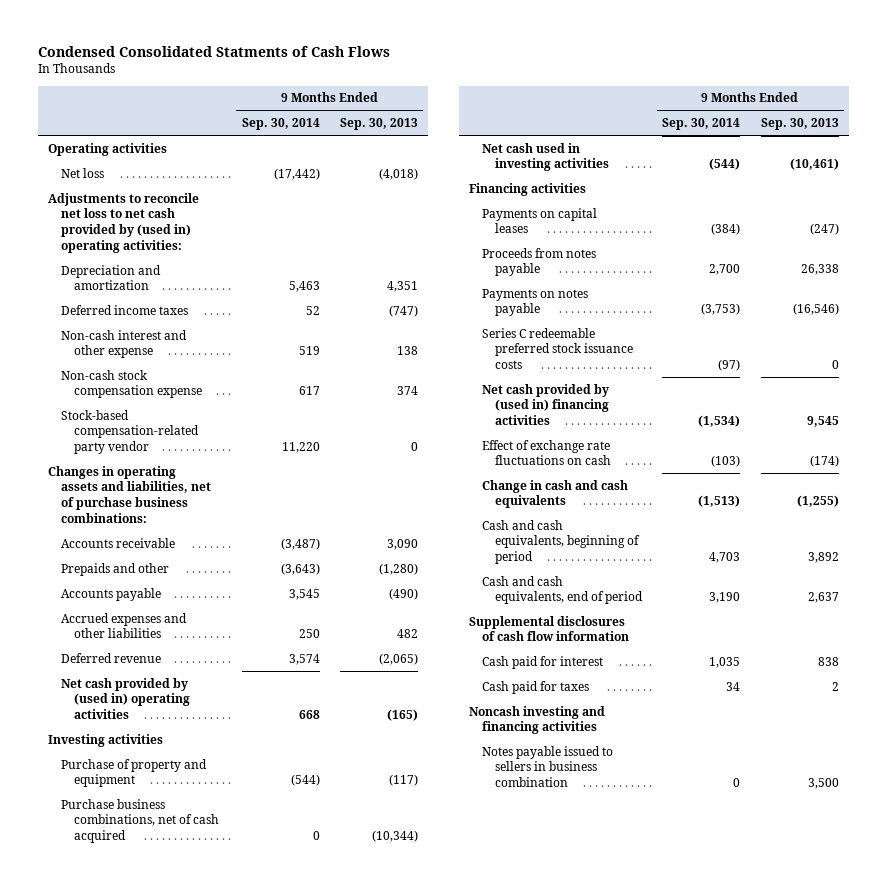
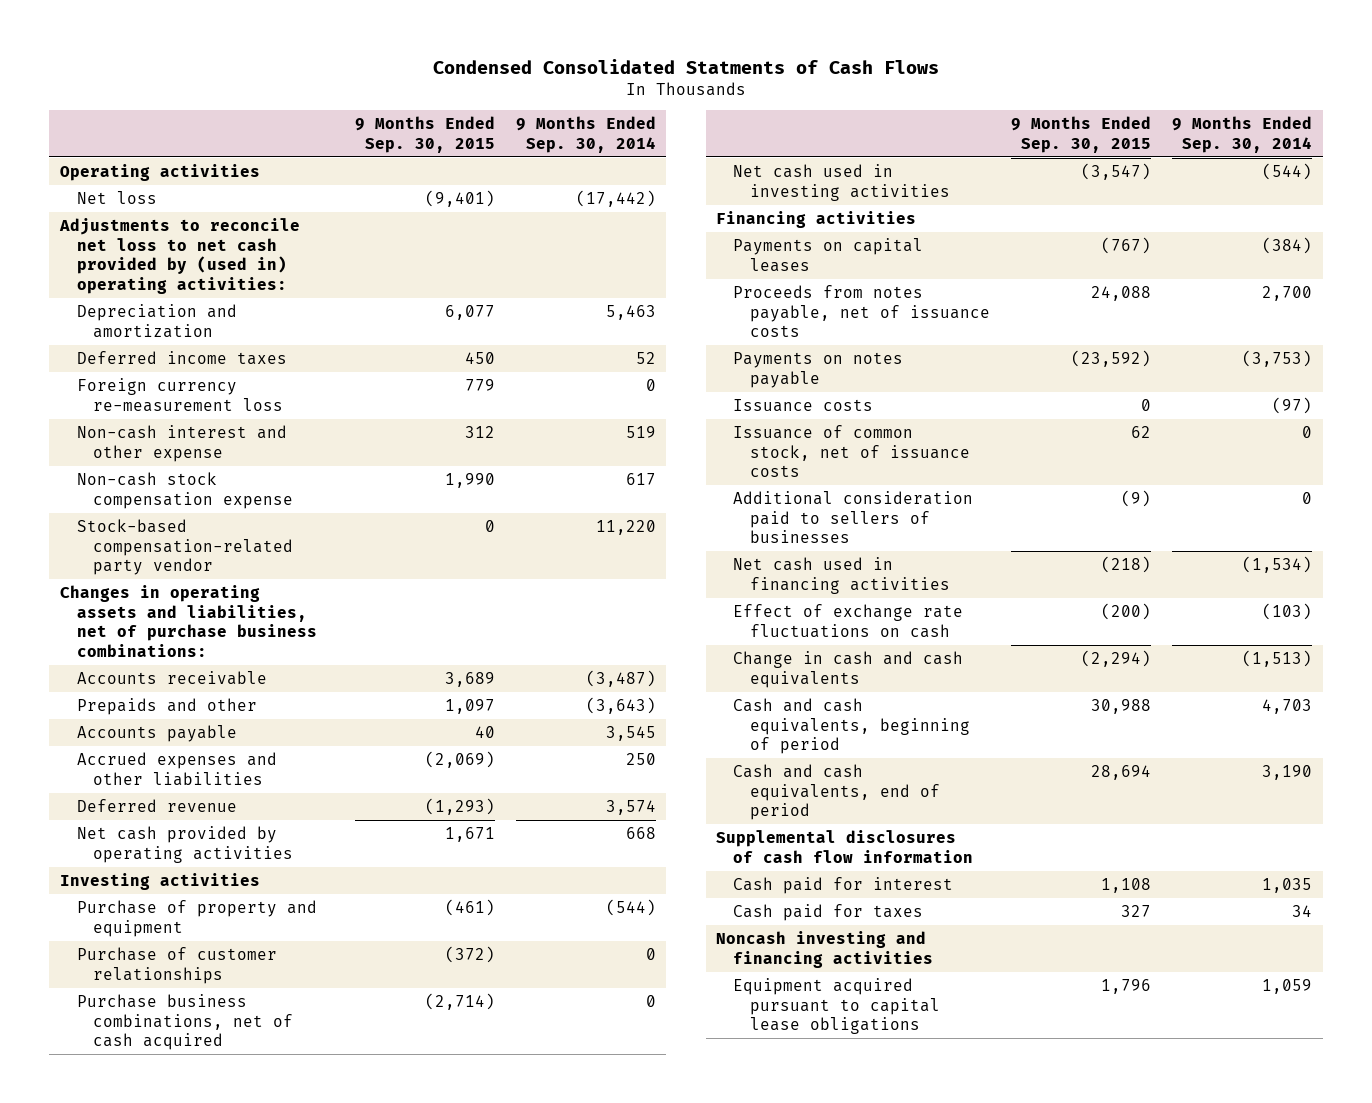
- | 9 Months Ended Sep. 30, 2014 | 9 Months Ended Sep. 30, 2013
+ | 9 Months Ended Sep. 30, 2015 | 9 Months Ended Sep. 30, 2014
+ Foreign currency re-measurement loss | 779 | 0
- Net cash provided by (used in) operating activities | 668 | (165)
+ Net cash provided by operating activities | 1,671 | 668
+ Purchase of customer relationships | (372) | 0
- Proceeds from notes payable | 2,700 | 26,338
+ Proceeds from notes payable, net of issuance costs | 24,088 | 2,700
- Series C redeemable preferred stock issuance costs | (97) | 0
- Net cash provided by (used in) financing activities | (1,534) | 9,545
+ Issuance costs | 0 | (97)
+ Issuance of common stock, net of issuance costs | 62 | 0
+ Additional consideration paid to sellers of businesses | (9) | 0
+ Net cash used in financing activities | (218) | (1,534)
- Notes payable issued to sellers in business combination | 0 | 3,500
+ Equipment acquired pursuant to capital lease obligations | 1,796 | 1,059

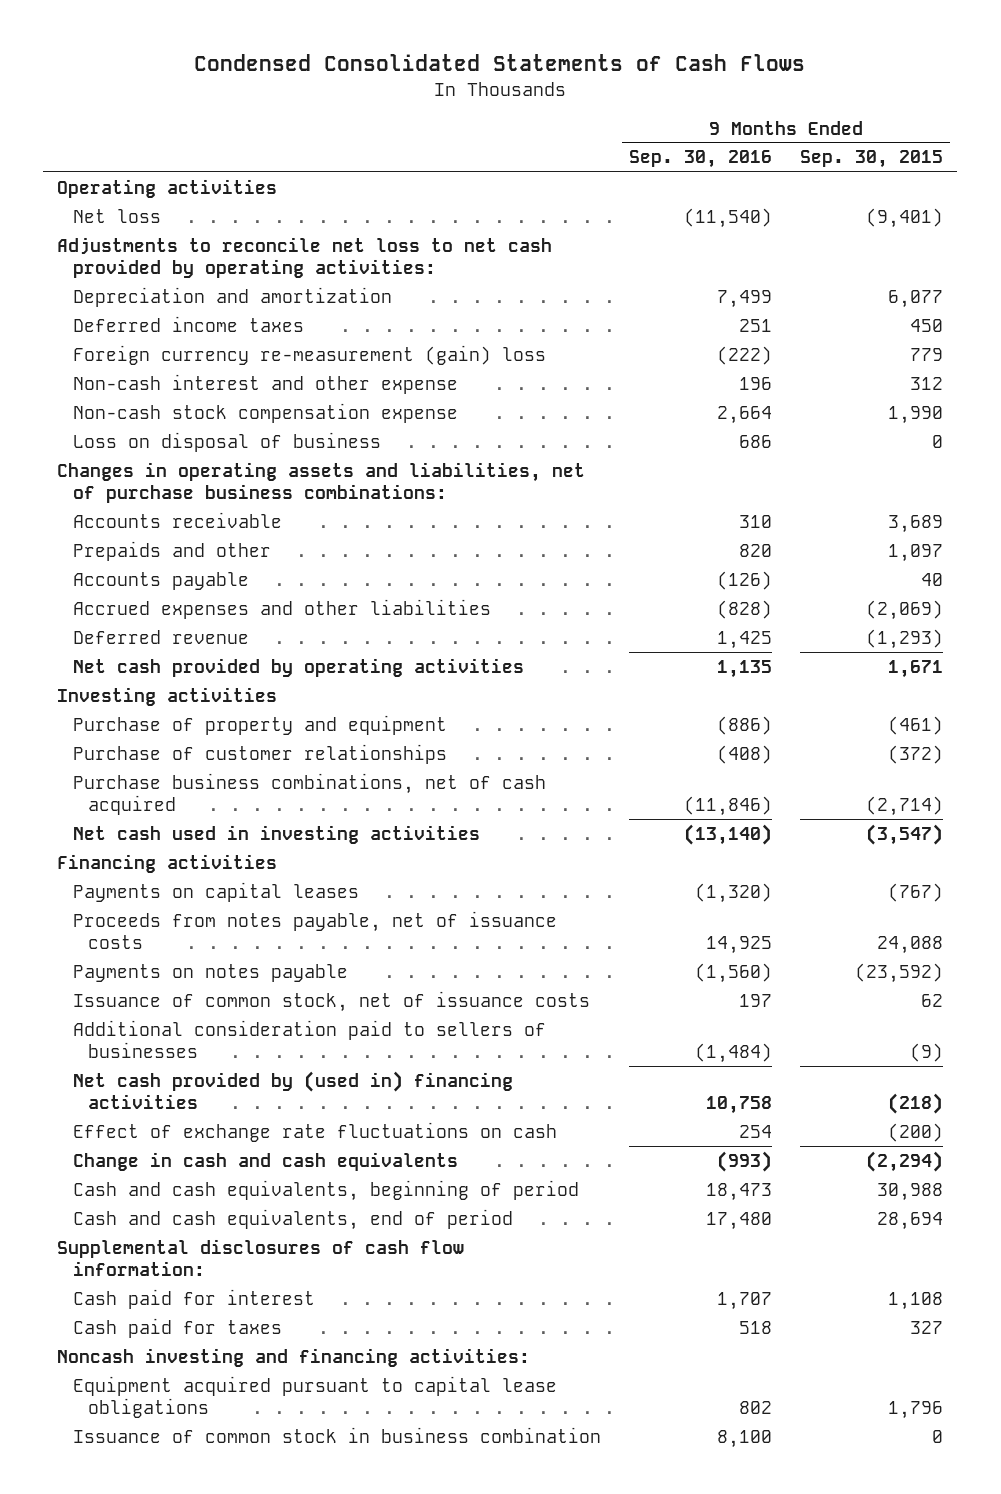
- Condensed Consolidated Statments of Cash Flows
+ Condensed Consolidated Statements of Cash Flows
- | 9 Months Ended Sep. 30, 2015 | 9 Months Ended Sep. 30, 2014
+ | 9 Months Ended Sep. 30, 2016 | 9 Months Ended Sep. 30, 2015
- Adjustments to reconcile net loss to net cash provided by (used in) operating activities:
+ Adjustments to reconcile net loss to net cash provided by operating activities:
- Foreign currency re-measurement loss | 779 | 0
+ Foreign currency re-measurement (gain) loss | (222) | 779
- Stock-based compensation-related party vendor | 0 | 11,220
+ Loss on disposal of business | 686 | 0
- Issuance costs | 0 | (97)
- Net cash used in financing activities | (218) | (1,534)
+ Net cash provided by (used in) financing activities | 10,758 | (218)
- Supplemental disclosures of cash flow information
+ Supplemental disclosures of cash flow information:
- Noncash investing and financing activities
+ Noncash investing and financing activities:
+ Issuance of common stock in business combination | 8,100 | 0

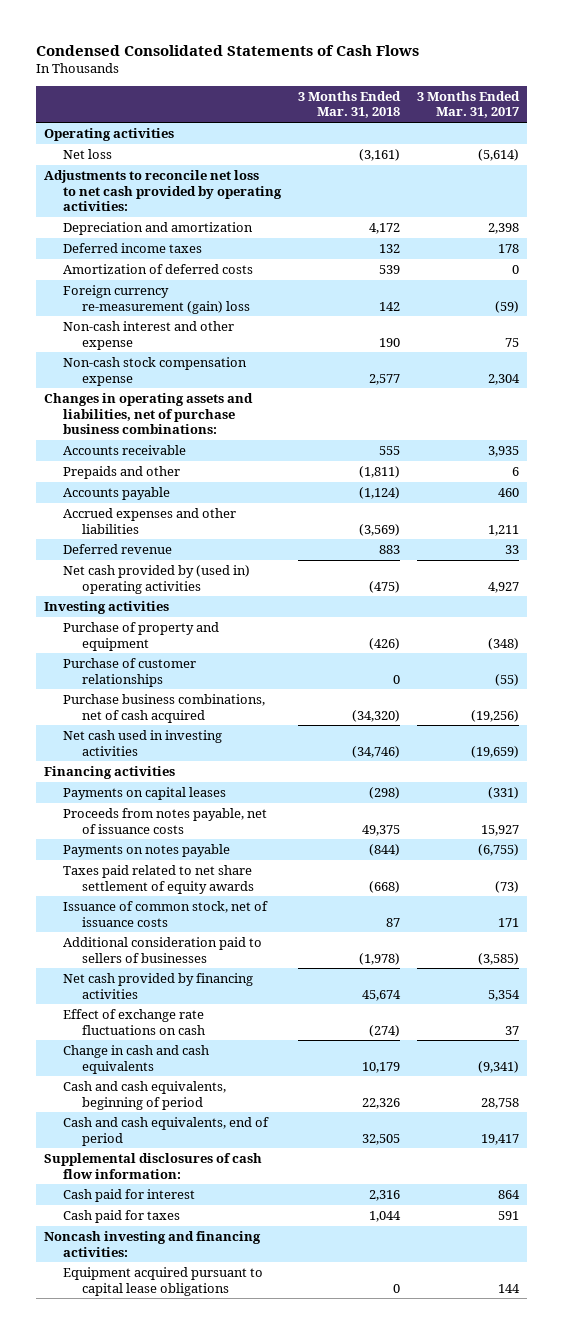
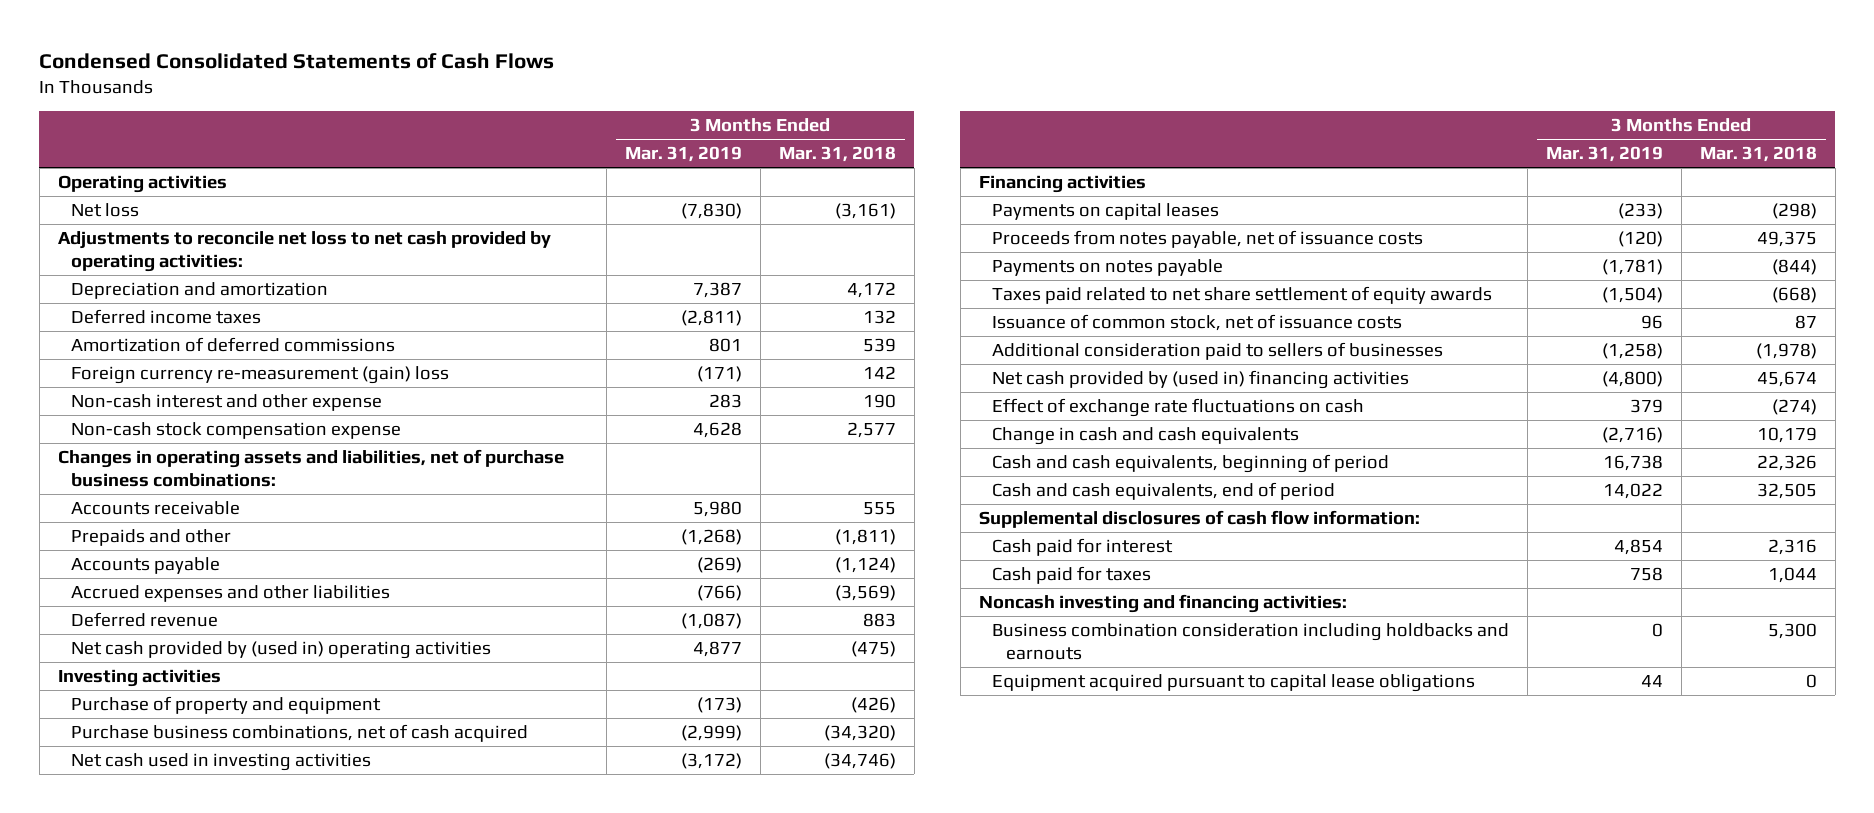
- | 3 Months Ended Mar. 31, 2018 | 3 Months Ended Mar. 31, 2017
+ | 3 Months Ended Mar. 31, 2019 | 3 Months Ended Mar. 31, 2018
- Amortization of deferred costs | 539 | 0
+ Amortization of deferred commissions | 801 | 539
- Purchase of customer relationships | 0 | (55)
- Net cash provided by financing activities | 45,674 | 5,354
+ Net cash provided by (used in) financing activities | (4,800) | 45,674
+ Business combination consideration including holdbacks and earnouts | 0 | 5,300

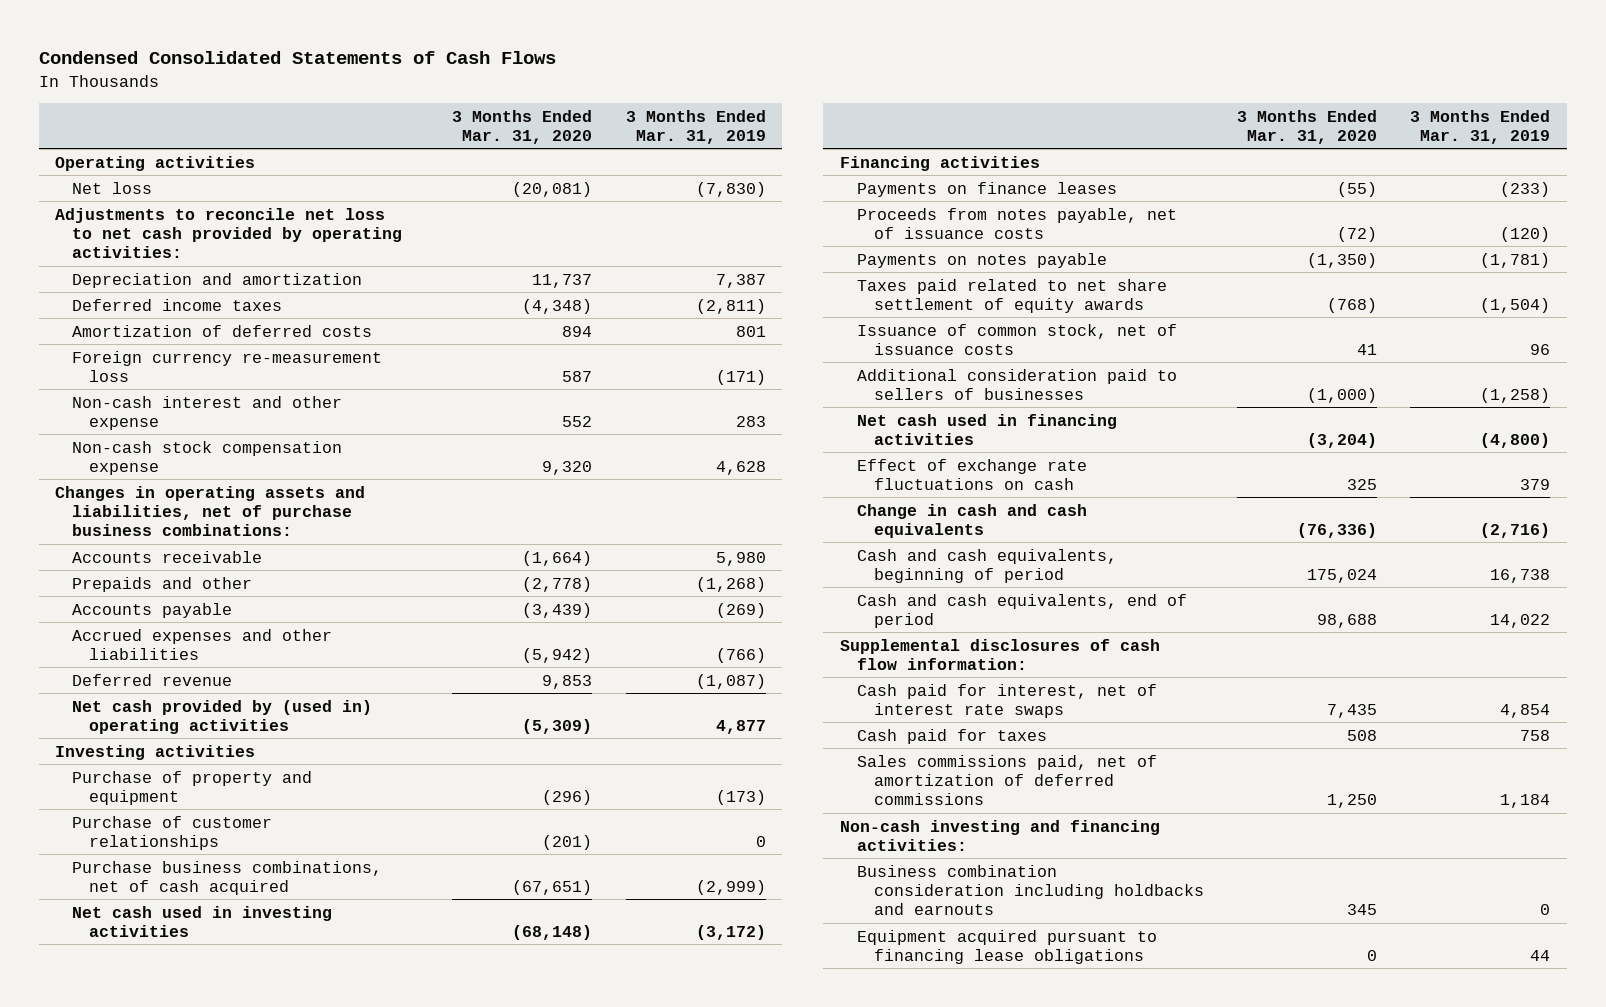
- | 3 Months Ended Mar. 31, 2019 | 3 Months Ended Mar. 31, 2018
+ | 3 Months Ended Mar. 31, 2020 | 3 Months Ended Mar. 31, 2019
- Amortization of deferred commissions | 801 | 539
- Foreign currency re-measurement (gain) loss | (171) | 142
+ Amortization of deferred costs | 894 | 801
+ Foreign currency re-measurement loss | 587 | (171)
+ Purchase of customer relationships | (201) | 0
- Payments on capital leases | (233) | (298)
+ Payments on finance leases | (55) | (233)
- Net cash provided by (used in) financing activities | (4,800) | 45,674
+ Net cash used in financing activities | (3,204) | (4,800)
- Cash paid for interest | 4,854 | 2,316
+ Cash paid for interest, net of interest rate swaps | 7,435 | 4,854
- Noncash investing and financing activities:
+ Sales commissions paid, net of amortization of deferred commissions | 1,250 | 1,184
+ Non-cash investing and financing activities:
- Equipment acquired pursuant to capital lease obligations | 44 | 0
+ Equipment acquired pursuant to financing lease obligations | 0 | 44

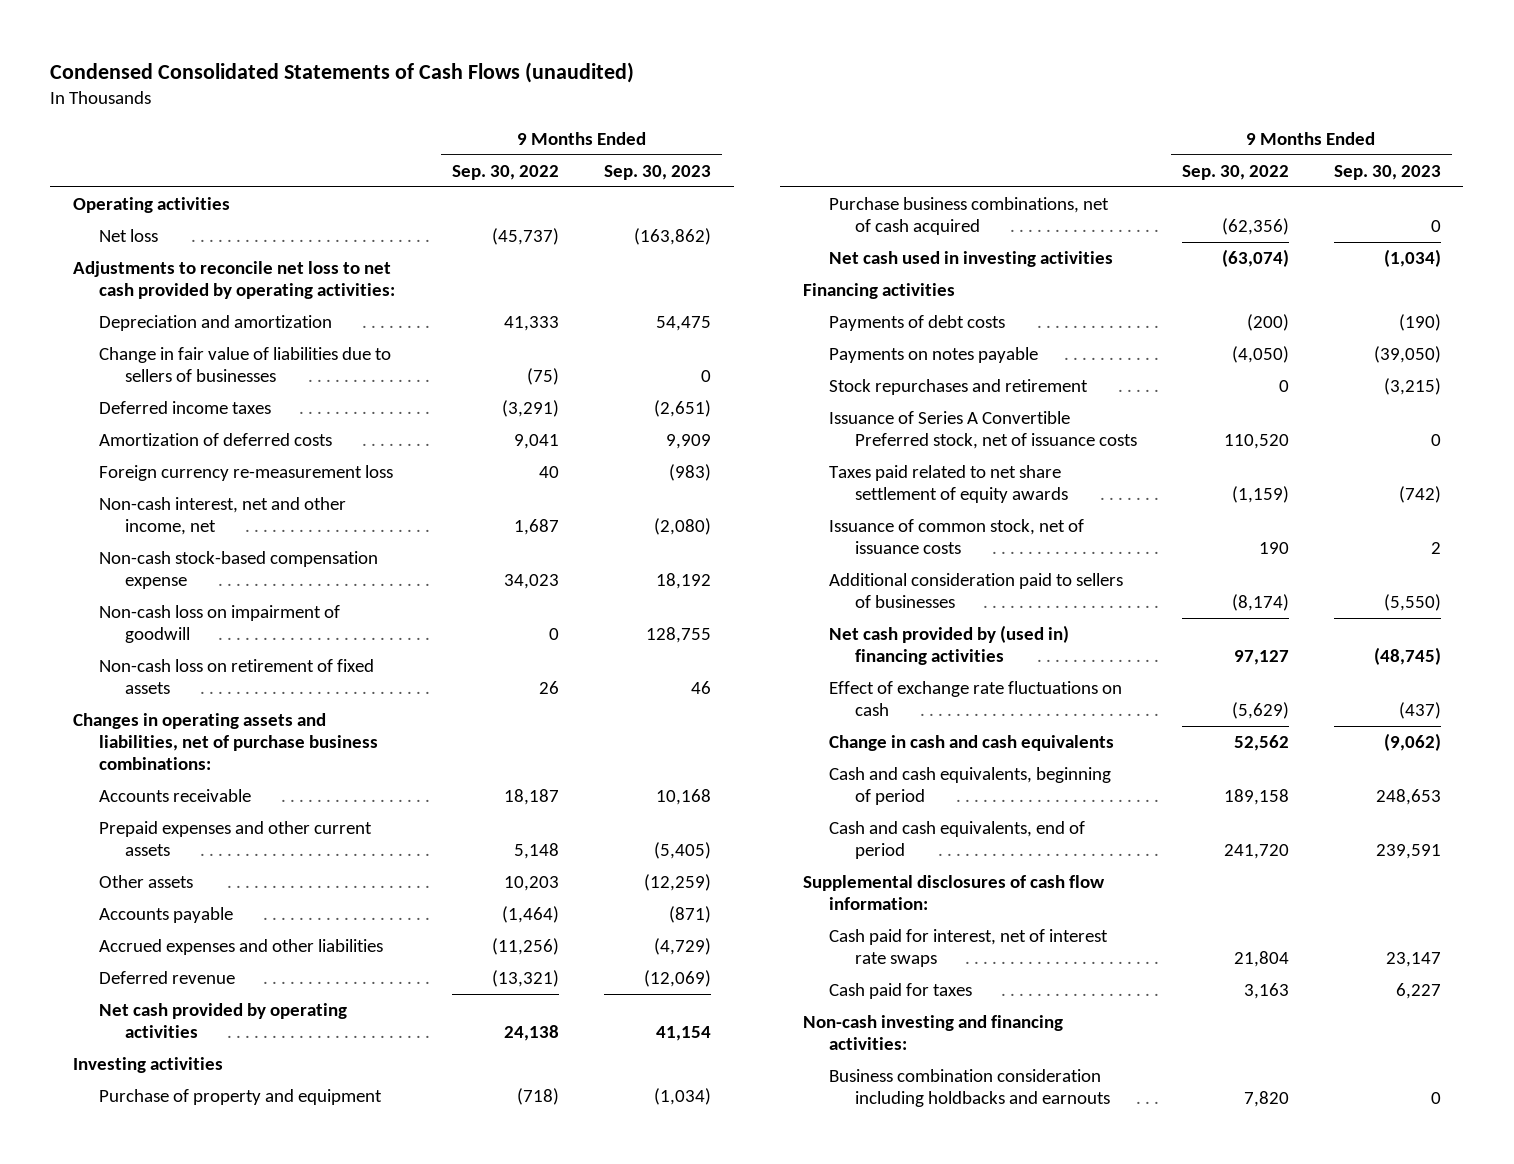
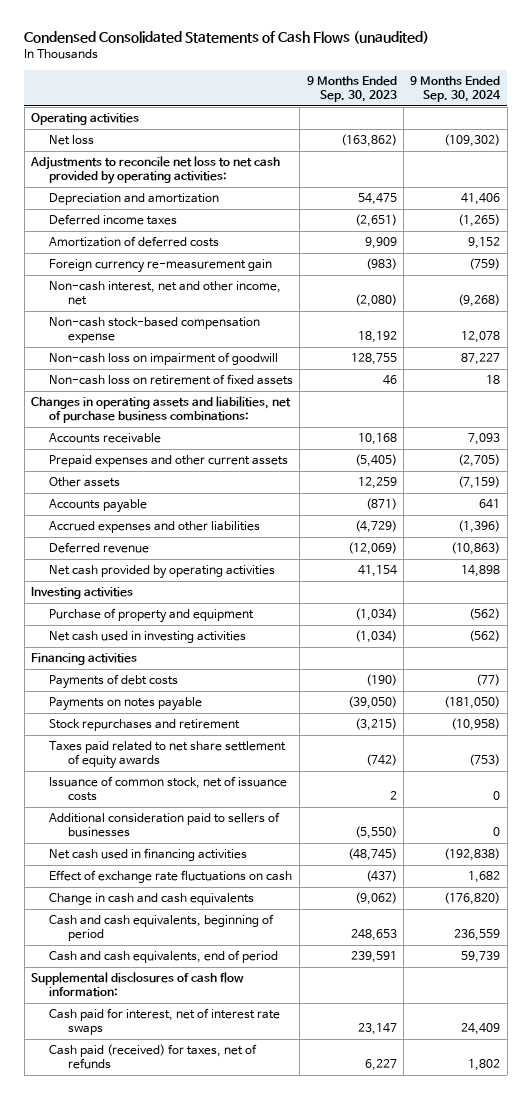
- | 9 Months Ended Sep. 30, 2022 | 9 Months Ended Sep. 30, 2023
+ | 9 Months Ended Sep. 30, 2023 | 9 Months Ended Sep. 30, 2024
- Change in fair value of liabilities due to sellers of businesses | (75) | 0
- Foreign currency re-measurement loss | 40 | (983)
+ Foreign currency re-measurement gain | (983) | (759)
- Other assets | 10,203 | (12,259)
+ Other assets | 12,259 | (7,159)
- Purchase business combinations, net of cash acquired | (62,356) | 0
- Issuance of Series A Convertible Preferred stock, net of issuance costs | 110,520 | 0
- Net cash provided by (used in) financing activities | 97,127 | (48,745)
+ Net cash used in financing activities | (48,745) | (192,838)
- Cash paid for taxes | 3,163 | 6,227
- Non-cash investing and financing activities:
- Business combination consideration including holdbacks and earnouts | 7,820 | 0
+ Cash paid (received) for taxes, net of refunds | 6,227 | 1,802

